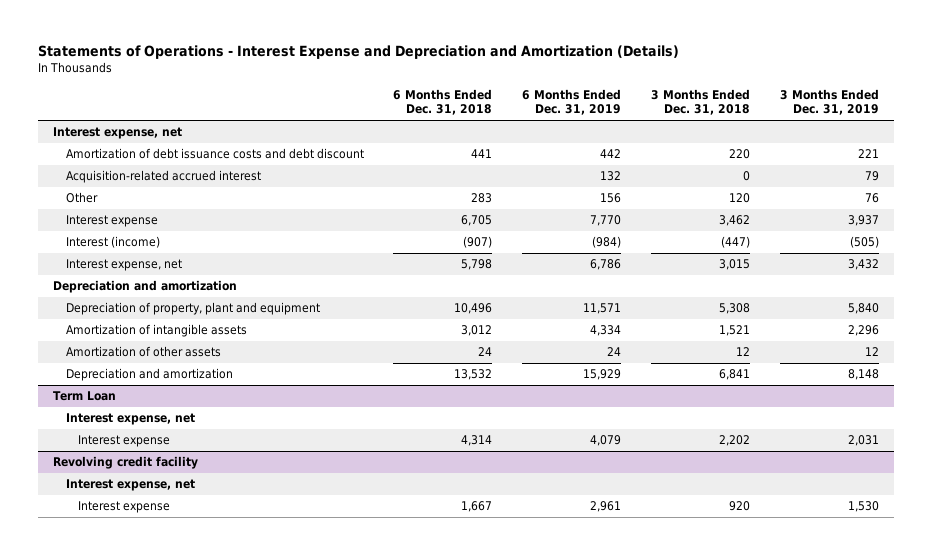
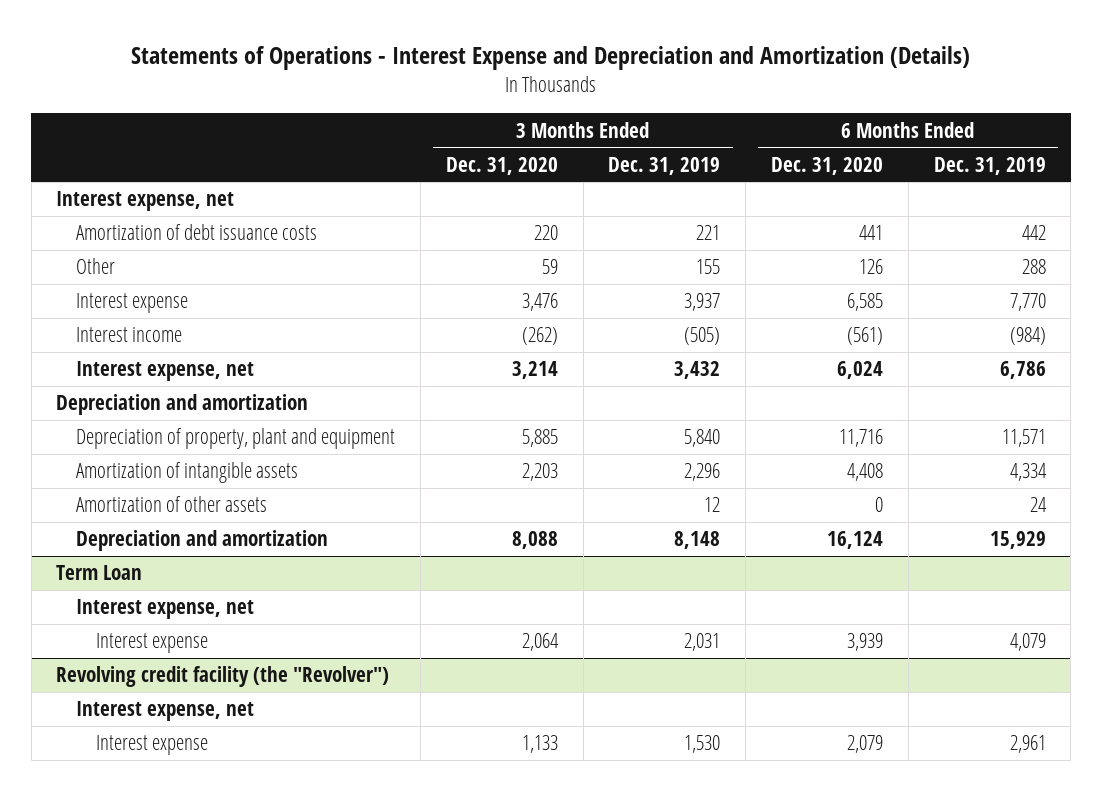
- | 6 Months Ended Dec. 31, 2018 | 6 Months Ended Dec. 31, 2019 | 3 Months Ended Dec. 31, 2018 | 3 Months Ended Dec. 31, 2019
+ | 3 Months Ended Dec. 31, 2020 | 3 Months Ended Dec. 31, 2019 | 6 Months Ended Dec. 31, 2020 | 6 Months Ended Dec. 31, 2019
- Amortization of debt issuance costs and debt discount | 441 | 442 | 220 | 221
- Acquisition-related accrued interest | | 132 | 0 | 79
- Other | 283 | 156 | 120 | 76
+ Amortization of debt issuance costs | 220 | 221 | 441 | 442
+ Other | 59 | 155 | 126 | 288
- Interest (income) | (907) | (984) | (447) | (505)
+ Interest income | (262) | (505) | (561) | (984)
- Revolving credit facility
+ Revolving credit facility (the "Revolver")

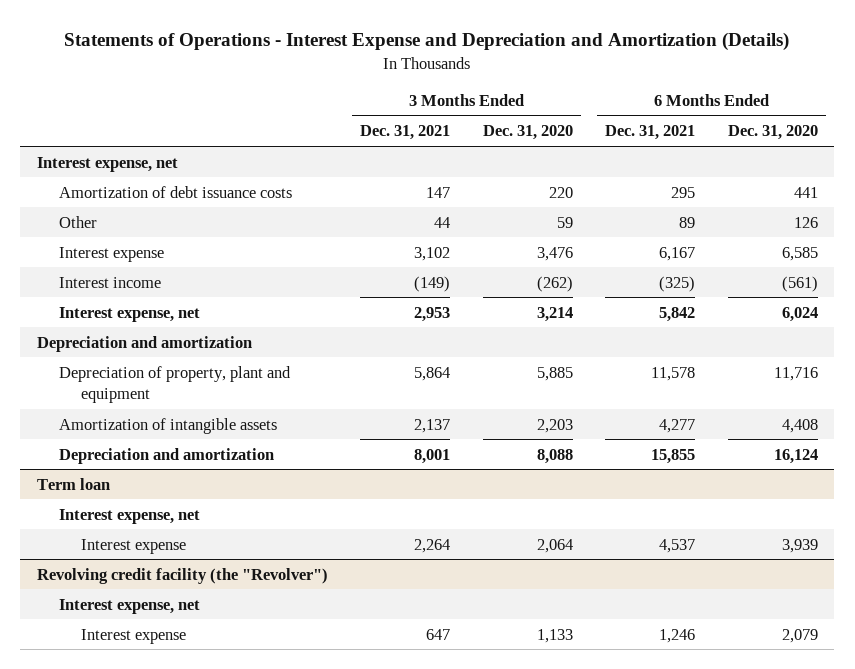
- | 3 Months Ended Dec. 31, 2020 | 3 Months Ended Dec. 31, 2019 | 6 Months Ended Dec. 31, 2020 | 6 Months Ended Dec. 31, 2019
+ | 3 Months Ended Dec. 31, 2021 | 3 Months Ended Dec. 31, 2020 | 6 Months Ended Dec. 31, 2021 | 6 Months Ended Dec. 31, 2020
- Amortization of other assets | | 12 | 0 | 24
- Term Loan
+ Term loan

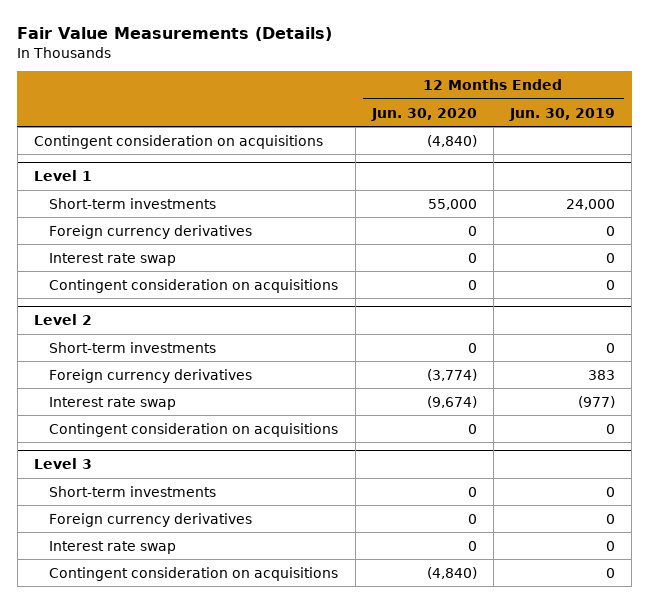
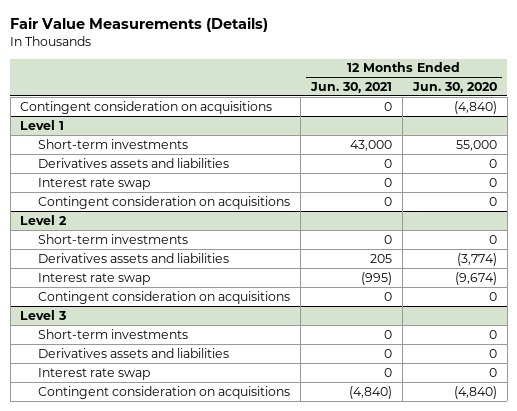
- | 12 Months Ended Jun. 30, 2020 | 12 Months Ended Jun. 30, 2019
+ | 12 Months Ended Jun. 30, 2021 | 12 Months Ended Jun. 30, 2020
@ Level 1
- Foreign currency derivatives | 0 | 0
+ Derivatives assets and liabilities | 0 | 0
@ Level 2
- Foreign currency derivatives | (3,774) | 383
+ Derivatives assets and liabilities | 205 | (3,774)
@ Level 3
- Foreign currency derivatives | 0 | 0
+ Derivatives assets and liabilities | 0 | 0

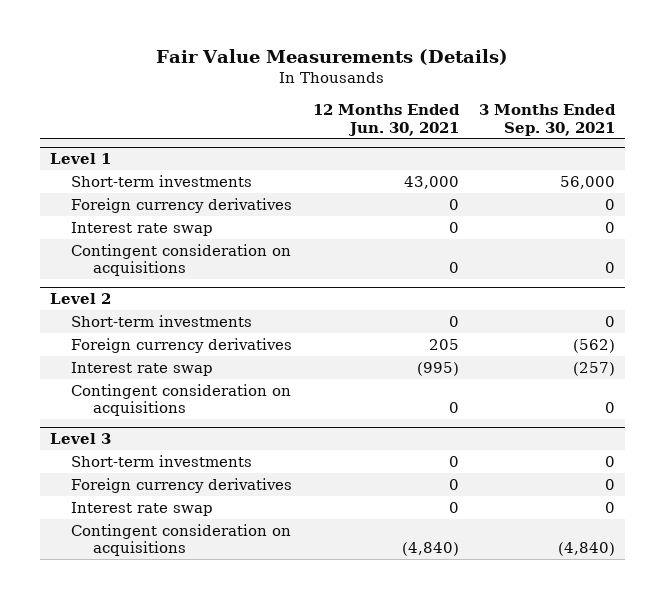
- | 12 Months Ended Jun. 30, 2021 | 12 Months Ended Jun. 30, 2020
+ | 12 Months Ended Jun. 30, 2021 | 3 Months Ended Sep. 30, 2021
- Contingent consideration on acquisitions | 0 | (4,840)
@ Level 1
- Derivatives assets and liabilities | 0 | 0
+ Foreign currency derivatives | 0 | 0
@ Level 2
- Derivatives assets and liabilities | 205 | (3,774)
+ Foreign currency derivatives | 205 | (562)
@ Level 3
- Derivatives assets and liabilities | 0 | 0
+ Foreign currency derivatives | 0 | 0

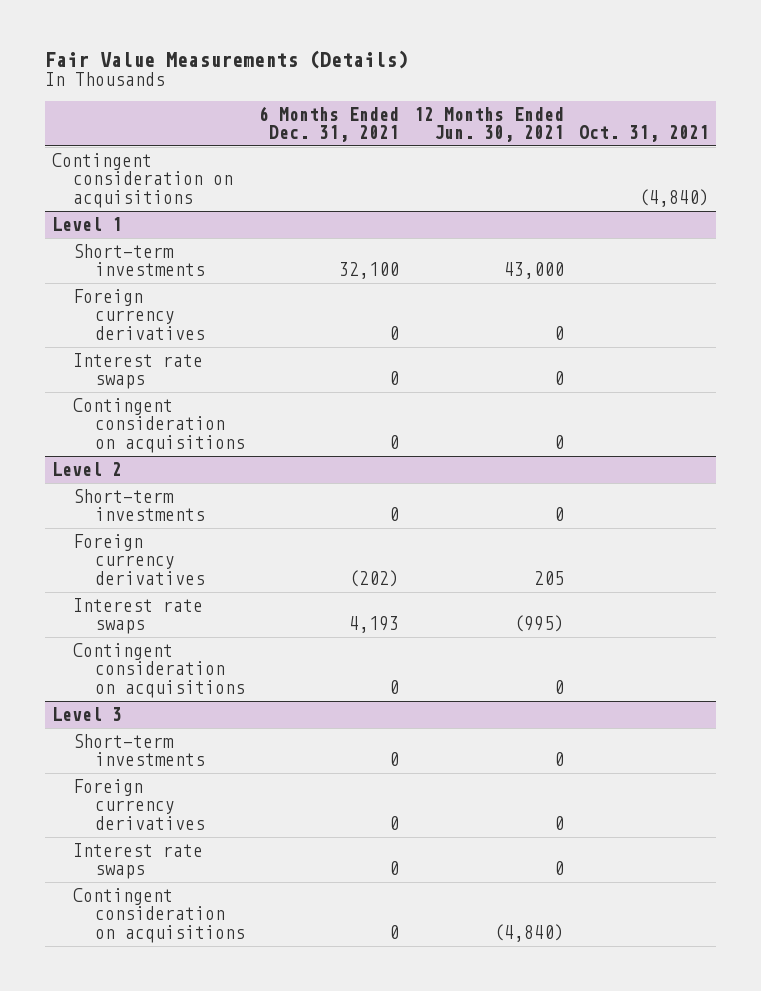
- | 12 Months Ended Jun. 30, 2021 | 3 Months Ended Sep. 30, 2021
+ | 6 Months Ended Dec. 31, 2021 | 12 Months Ended Jun. 30, 2021 | Oct. 31, 2021
+ Contingent consideration on acquisitions | | | (4,840)
@ Level 1
- Interest rate swap | 0 | 0
+ Interest rate swaps | 0 | 0 |
@ Level 2
- Interest rate swap | (995) | (257)
+ Interest rate swaps | 4,193 | (995) |
@ Level 3
- Interest rate swap | 0 | 0
+ Interest rate swaps | 0 | 0 |

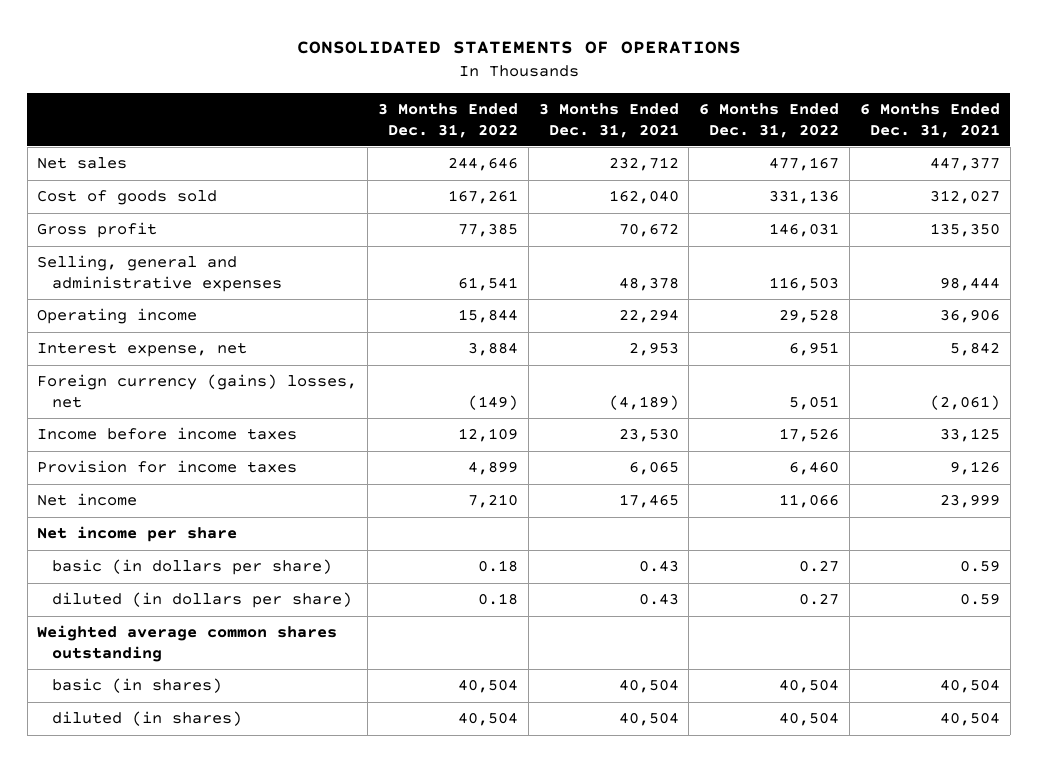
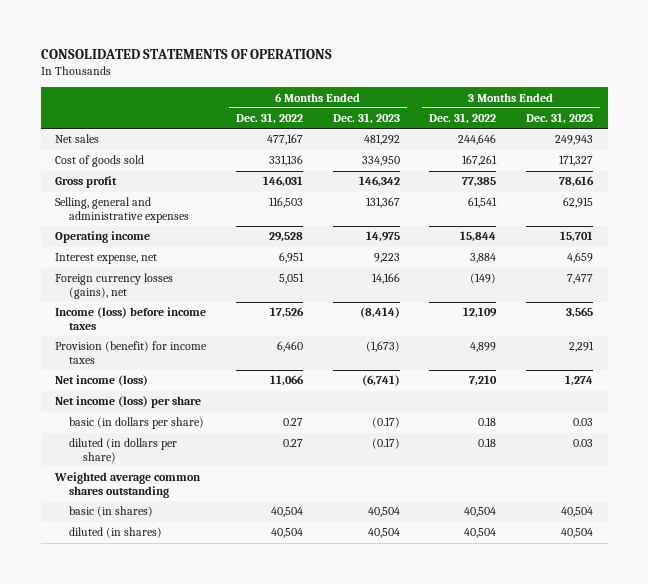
- | 3 Months Ended Dec. 31, 2022 | 3 Months Ended Dec. 31, 2021 | 6 Months Ended Dec. 31, 2022 | 6 Months Ended Dec. 31, 2021
+ | 6 Months Ended Dec. 31, 2022 | 6 Months Ended Dec. 31, 2023 | 3 Months Ended Dec. 31, 2022 | 3 Months Ended Dec. 31, 2023
- Foreign currency (gains) losses, net | (149) | (4,189) | 5,051 | (2,061)
- Income before income taxes | 12,109 | 23,530 | 17,526 | 33,125
- Provision for income taxes | 4,899 | 6,065 | 6,460 | 9,126
- Net income | 7,210 | 17,465 | 11,066 | 23,999
- Net income per share
+ Foreign currency losses (gains), net | 5,051 | 14,166 | (149) | 7,477
+ Income (loss) before income taxes | 17,526 | (8,414) | 12,109 | 3,565
+ Provision (benefit) for income taxes | 6,460 | (1,673) | 4,899 | 2,291
+ Net income (loss) | 11,066 | (6,741) | 7,210 | 1,274
+ Net income (loss) per share

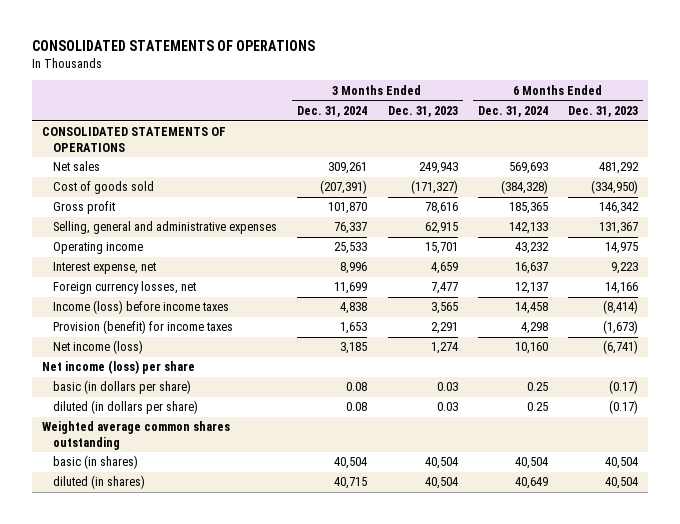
- | 6 Months Ended Dec. 31, 2022 | 6 Months Ended Dec. 31, 2023 | 3 Months Ended Dec. 31, 2022 | 3 Months Ended Dec. 31, 2023
+ | 3 Months Ended Dec. 31, 2024 | 3 Months Ended Dec. 31, 2023 | 6 Months Ended Dec. 31, 2024 | 6 Months Ended Dec. 31, 2023
+ CONSOLIDATED STATEMENTS OF OPERATIONS
- Cost of goods sold | 331,136 | 334,950 | 167,261 | 171,327
+ Cost of goods sold | (207,391) | (171,327) | (384,328) | (334,950)
- Foreign currency losses (gains), net | 5,051 | 14,166 | (149) | 7,477
+ Foreign currency losses, net | 11,699 | 7,477 | 12,137 | 14,166

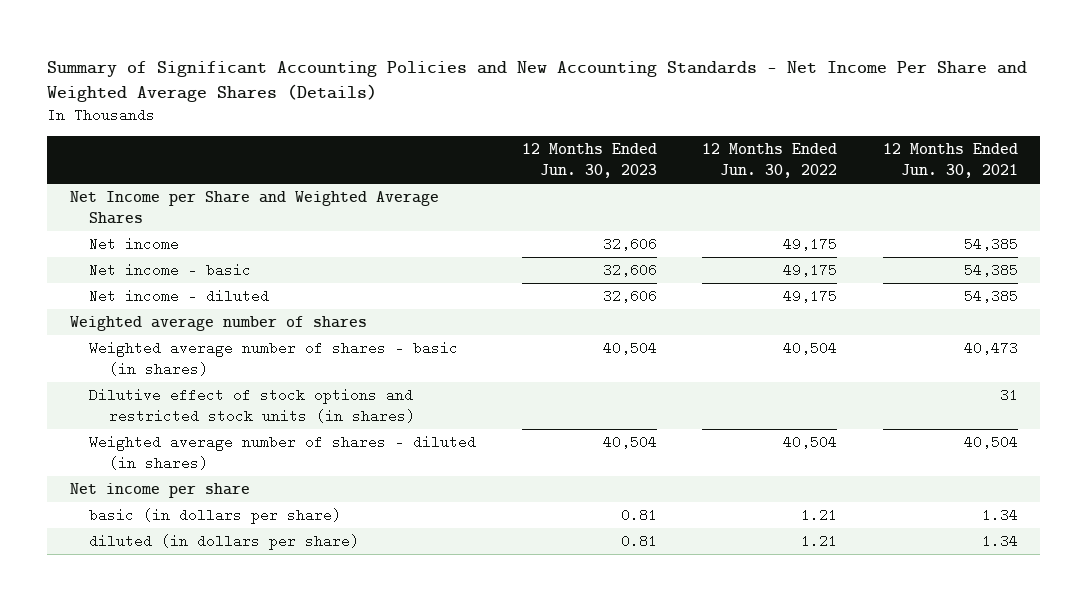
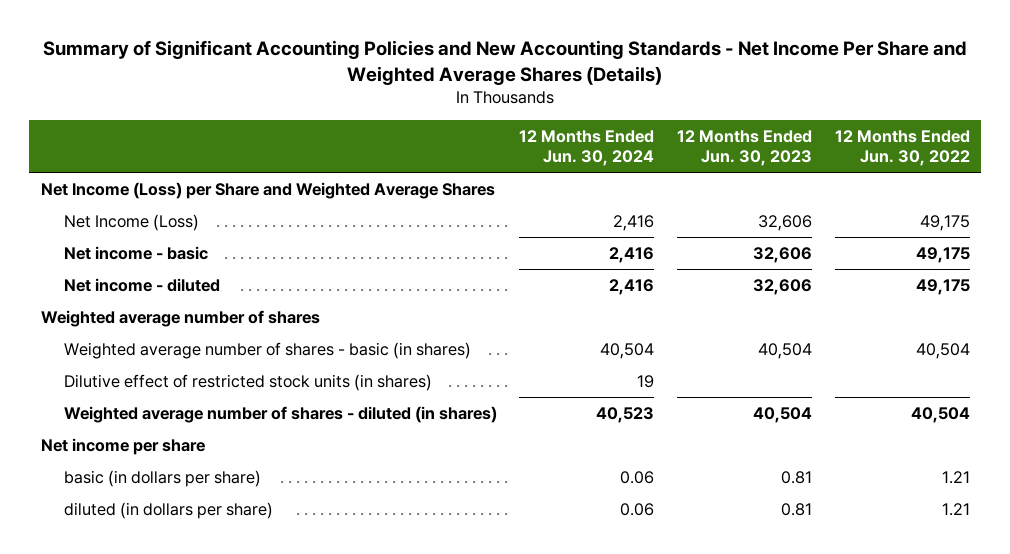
- | 12 Months Ended Jun. 30, 2023 | 12 Months Ended Jun. 30, 2022 | 12 Months Ended Jun. 30, 2021
+ | 12 Months Ended Jun. 30, 2024 | 12 Months Ended Jun. 30, 2023 | 12 Months Ended Jun. 30, 2022
- Net Income per Share and Weighted Average Shares
- Net income | 32,606 | 49,175 | 54,385
+ Net Income (Loss) per Share and Weighted Average Shares
+ Net Income (Loss) | 2,416 | 32,606 | 49,175
- Dilutive effect of stock options and restricted stock units (in shares) | | | 31
+ Dilutive effect of restricted stock units (in shares) | 19 | |

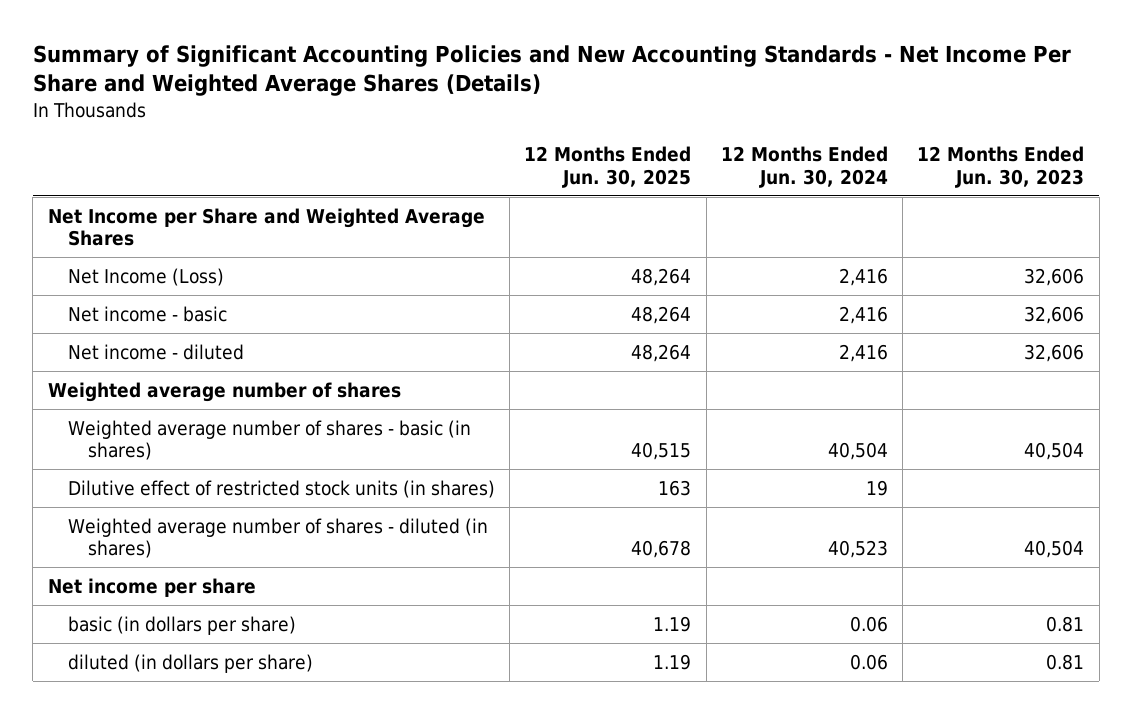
- | 12 Months Ended Jun. 30, 2024 | 12 Months Ended Jun. 30, 2023 | 12 Months Ended Jun. 30, 2022
+ | 12 Months Ended Jun. 30, 2025 | 12 Months Ended Jun. 30, 2024 | 12 Months Ended Jun. 30, 2023
- Net Income (Loss) per Share and Weighted Average Shares
+ Net Income per Share and Weighted Average Shares

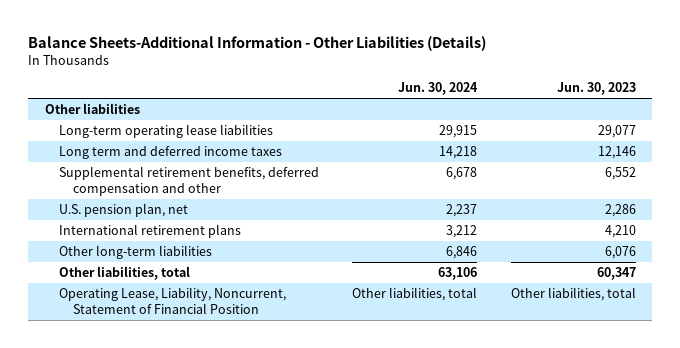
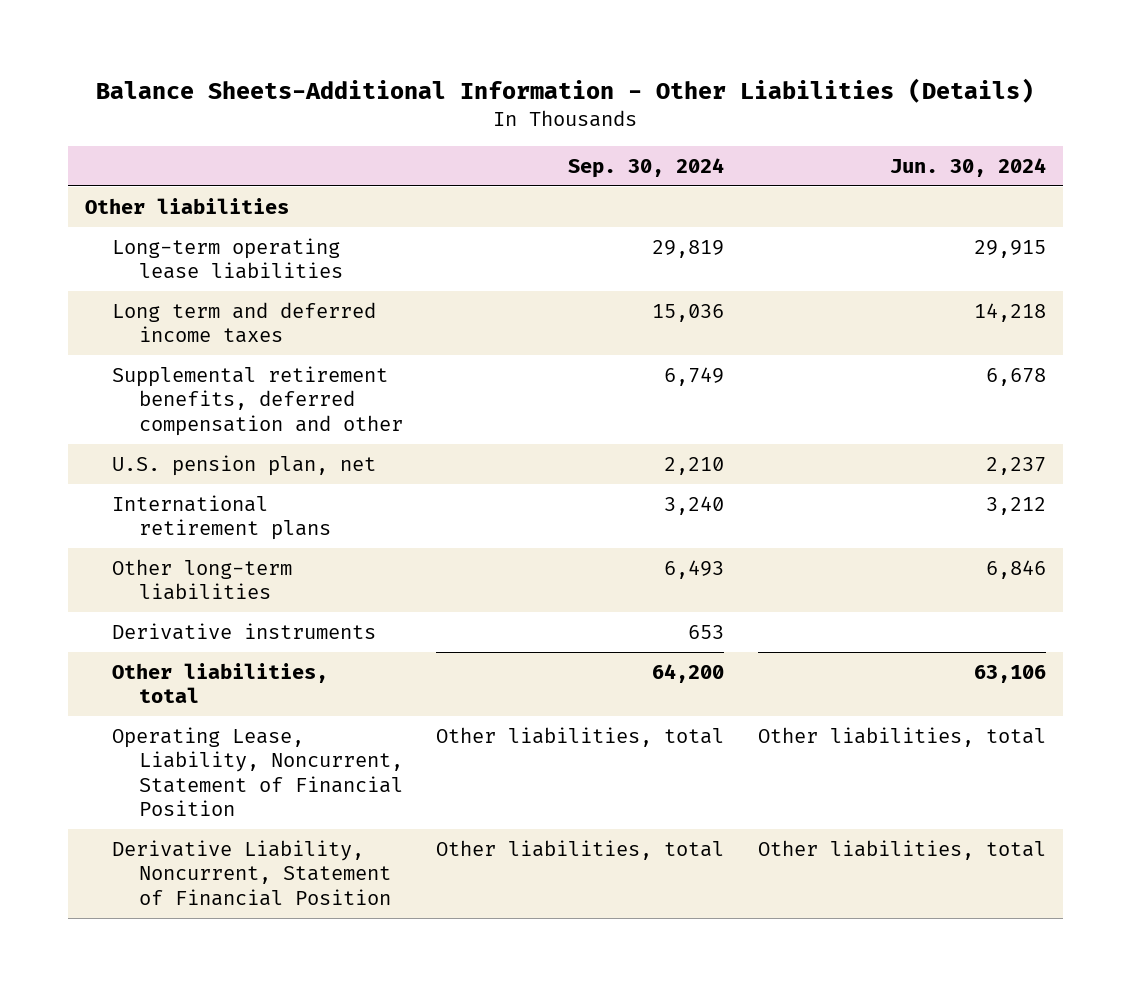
- | Jun. 30, 2024 | Jun. 30, 2023
+ | Sep. 30, 2024 | Jun. 30, 2024
+ Derivative instruments | 653 |
+ Derivative Liability, Noncurrent, Statement of Financial Position | Other liabilities, total | Other liabilities, total

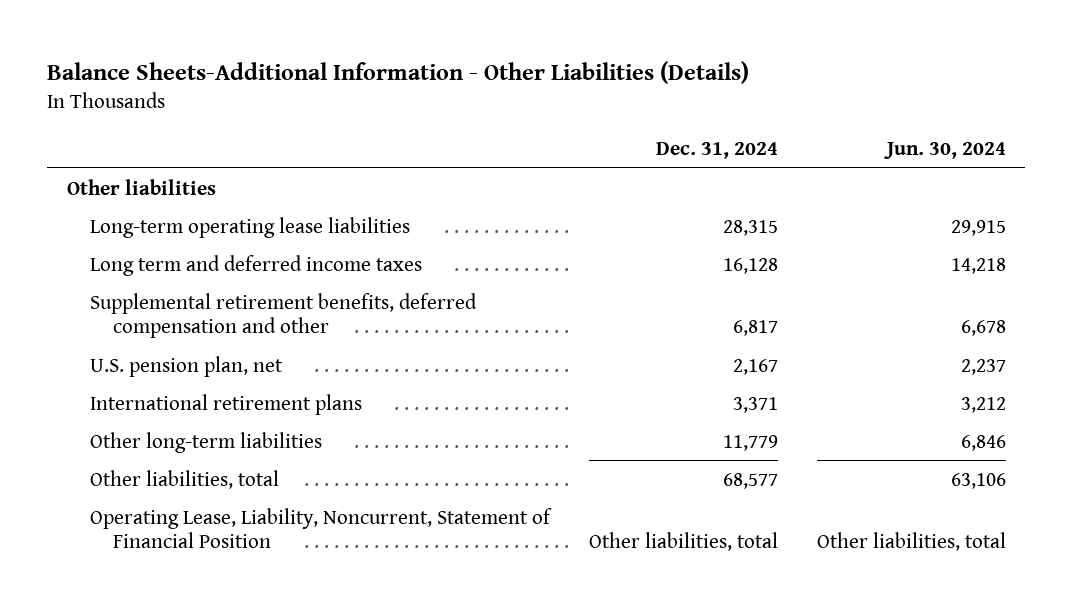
- | Sep. 30, 2024 | Jun. 30, 2024
+ | Dec. 31, 2024 | Jun. 30, 2024
- Derivative instruments | 653 |
- Derivative Liability, Noncurrent, Statement of Financial Position | Other liabilities, total | Other liabilities, total

